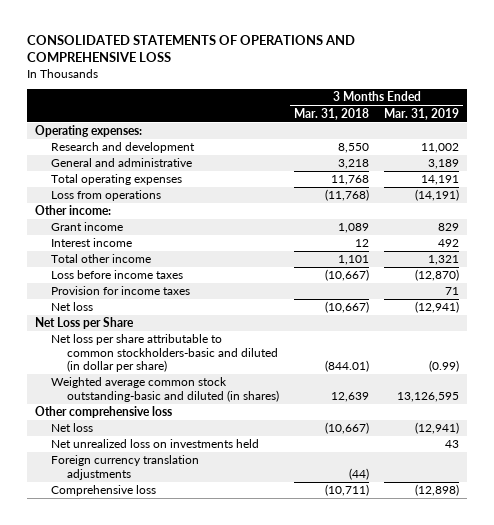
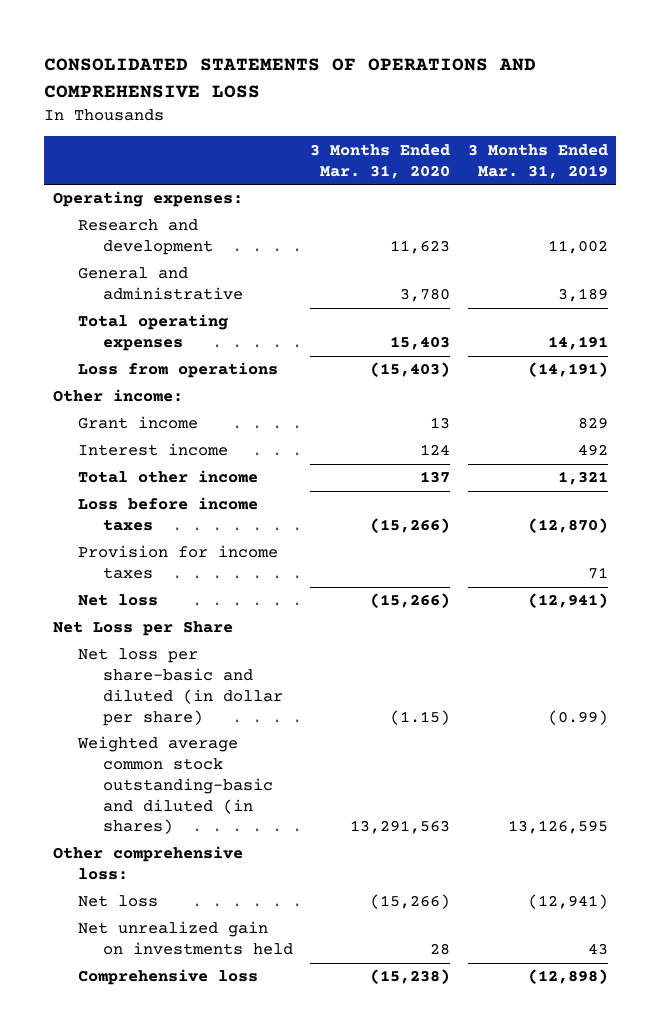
- | 3 Months Ended Mar. 31, 2018 | 3 Months Ended Mar. 31, 2019
+ | 3 Months Ended Mar. 31, 2020 | 3 Months Ended Mar. 31, 2019
- Net loss per share attributable to common stockholders-basic and diluted (in dollar per share) | (844.01) | (0.99)
+ Net loss per share-basic and diluted (in dollar per share) | (1.15) | (0.99)
- Other comprehensive loss
+ Other comprehensive loss:
- Net unrealized loss on investments held | | 43
- Foreign currency translation adjustments | (44) |
+ Net unrealized gain on investments held | 28 | 43

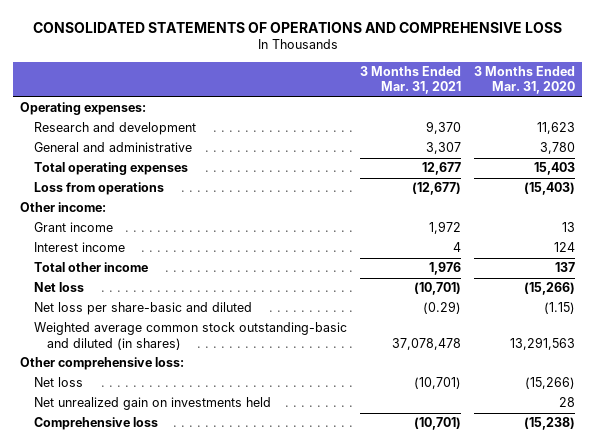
- | 3 Months Ended Mar. 31, 2020 | 3 Months Ended Mar. 31, 2019
+ | 3 Months Ended Mar. 31, 2021 | 3 Months Ended Mar. 31, 2020
- Loss before income taxes | (15,266) | (12,870)
- Provision for income taxes | | 71
- Net Loss per Share
- Net loss per share-basic and diluted (in dollar per share) | (1.15) | (0.99)
+ Net loss per share-basic and diluted | (0.29) | (1.15)

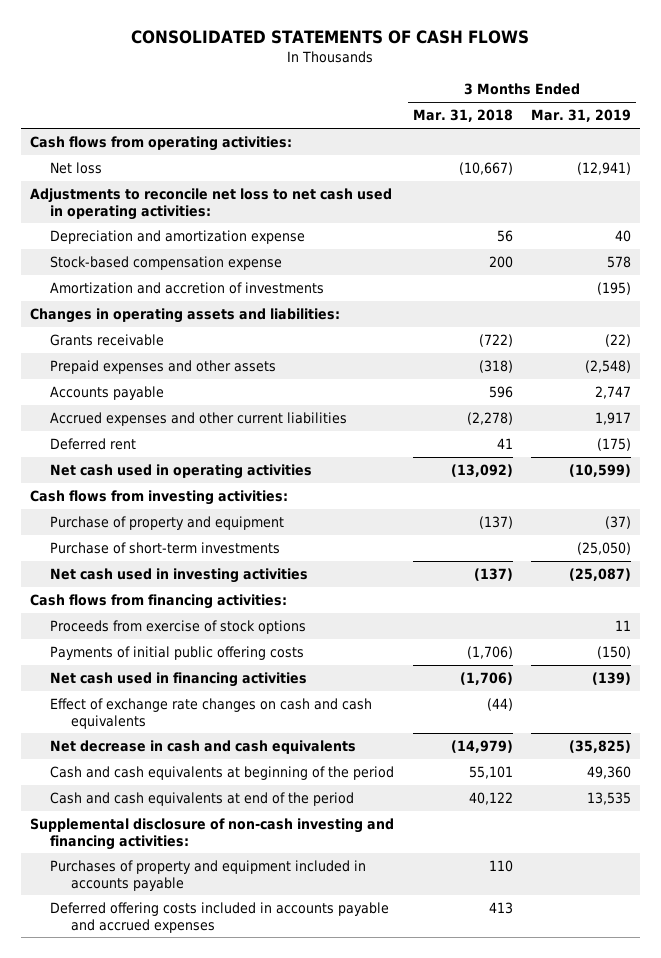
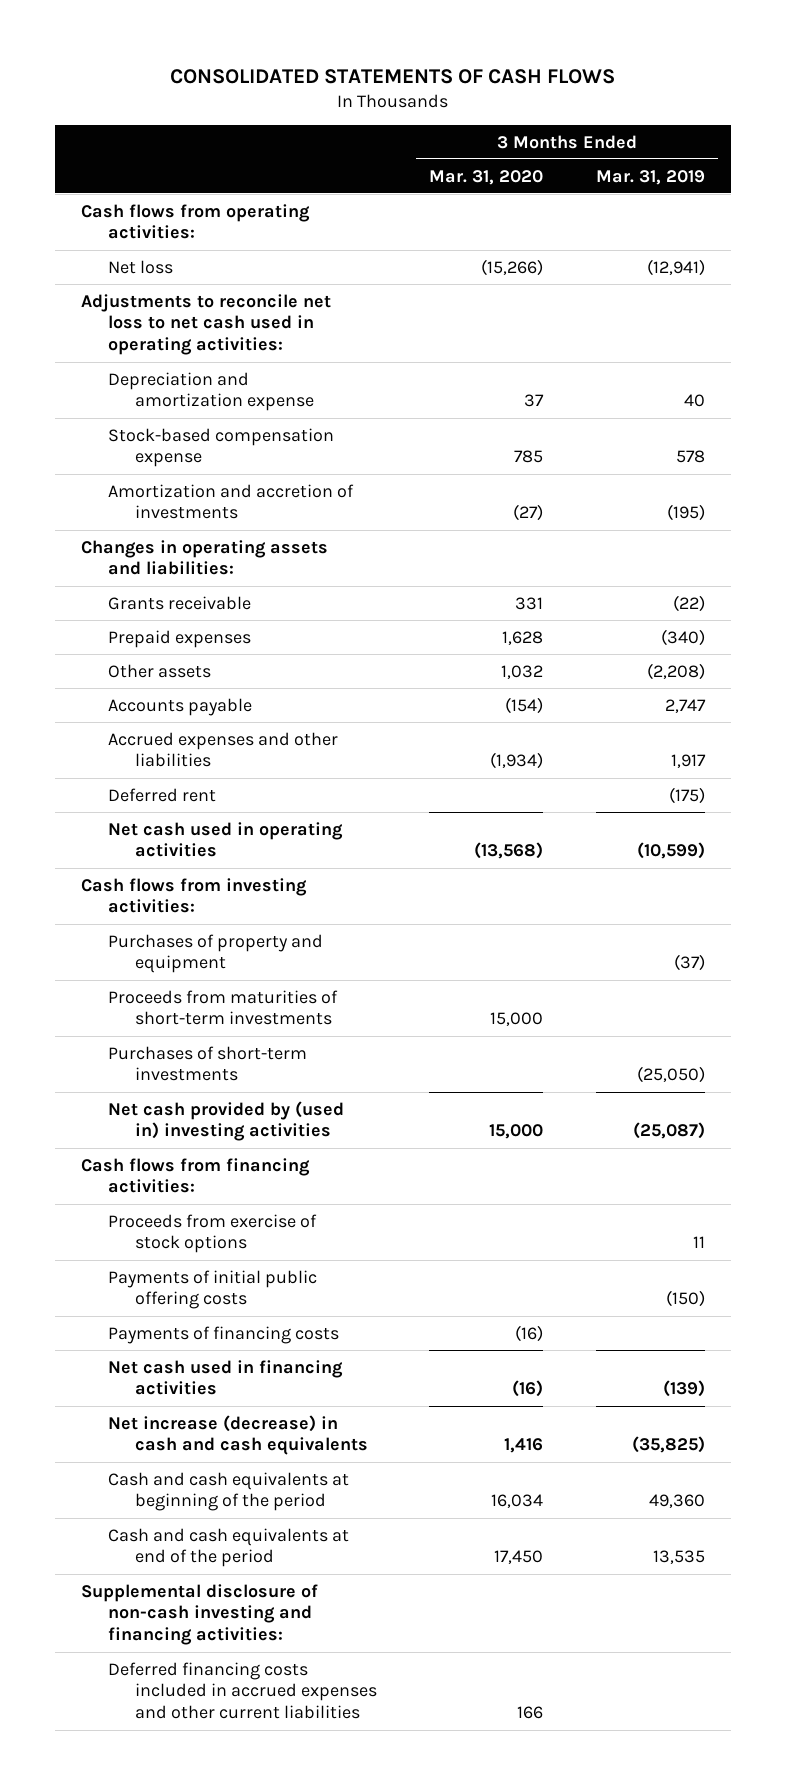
- | 3 Months Ended Mar. 31, 2018 | 3 Months Ended Mar. 31, 2019
+ | 3 Months Ended Mar. 31, 2020 | 3 Months Ended Mar. 31, 2019
- Prepaid expenses and other assets | (318) | (2,548)
+ Prepaid expenses | 1,628 | (340)
+ Other assets | 1,032 | (2,208)
- Accrued expenses and other current liabilities | (2,278) | 1,917
+ Accrued expenses and other liabilities | (1,934) | 1,917
- Purchase of property and equipment | (137) | (37)
- Purchase of short-term investments | | (25,050)
- Net cash used in investing activities | (137) | (25,087)
+ Purchases of property and equipment | | (37)
+ Proceeds from maturities of short-term investments | 15,000 |
+ Purchases of short-term investments | | (25,050)
+ Net cash provided by (used in) investing activities | 15,000 | (25,087)
+ Payments of financing costs | (16) |
- Effect of exchange rate changes on cash and cash equivalents | (44) |
- Net decrease in cash and cash equivalents | (14,979) | (35,825)
+ Net increase (decrease) in cash and cash equivalents | 1,416 | (35,825)
- Purchases of property and equipment included in accounts payable | 110 |
- Deferred offering costs included in accounts payable and accrued expenses | 413 |
+ Deferred financing costs included in accrued expenses and other current liabilities | 166 |

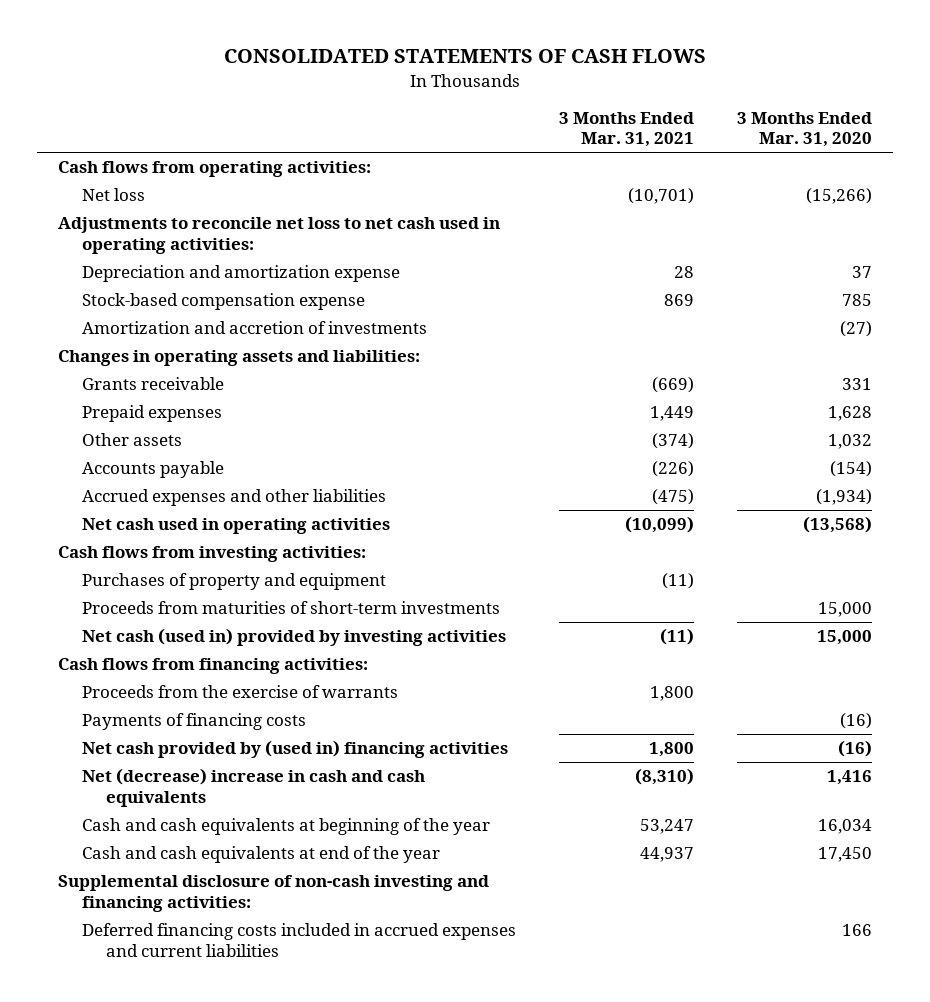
- | 3 Months Ended Mar. 31, 2020 | 3 Months Ended Mar. 31, 2019
+ | 3 Months Ended Mar. 31, 2021 | 3 Months Ended Mar. 31, 2020
- Deferred rent | | (175)
- Purchases of short-term investments | | (25,050)
- Net cash provided by (used in) investing activities | 15,000 | (25,087)
+ Net cash (used in) provided by investing activities | (11) | 15,000
- Proceeds from exercise of stock options | | 11
- Payments of initial public offering costs | | (150)
+ Proceeds from the exercise of warrants | 1,800 |
- Net cash used in financing activities | (16) | (139)
- Net increase (decrease) in cash and cash equivalents | 1,416 | (35,825)
- Cash and cash equivalents at beginning of the period | 16,034 | 49,360
- Cash and cash equivalents at end of the period | 17,450 | 13,535
+ Net cash provided by (used in) financing activities | 1,800 | (16)
+ Net (decrease) increase in cash and cash equivalents | (8,310) | 1,416
+ Cash and cash equivalents at beginning of the year | 53,247 | 16,034
+ Cash and cash equivalents at end of the year | 44,937 | 17,450
- Deferred financing costs included in accrued expenses and other current liabilities | 166 |
+ Deferred financing costs included in accrued expenses and current liabilities | | 166

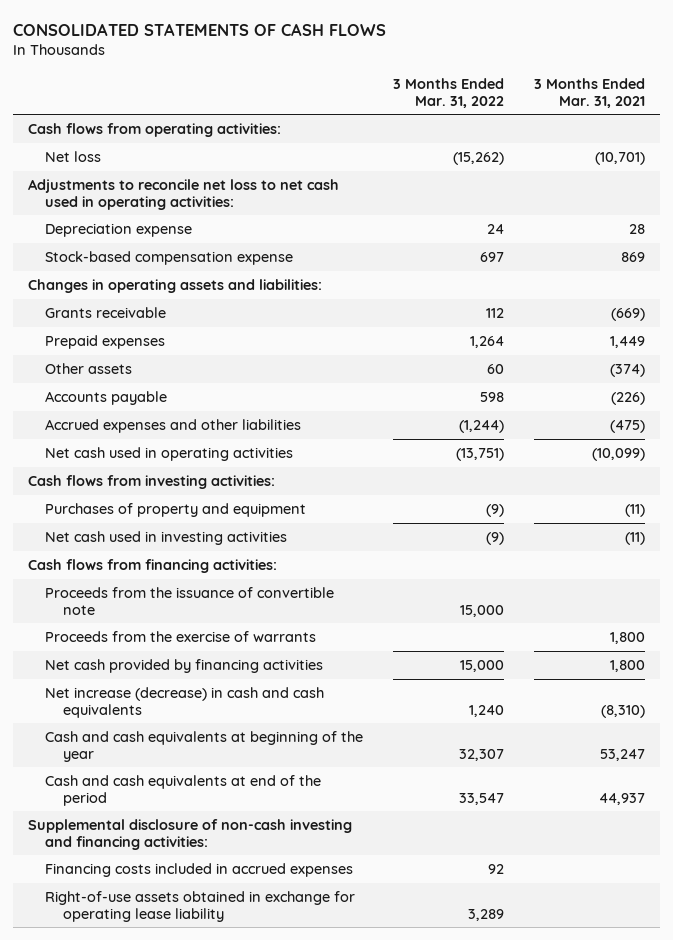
- | 3 Months Ended Mar. 31, 2021 | 3 Months Ended Mar. 31, 2020
+ | 3 Months Ended Mar. 31, 2022 | 3 Months Ended Mar. 31, 2021
- Depreciation and amortization expense | 28 | 37
+ Depreciation expense | 24 | 28
- Amortization and accretion of investments | | (27)
- Proceeds from maturities of short-term investments | | 15,000
- Net cash (used in) provided by investing activities | (11) | 15,000
+ Net cash used in investing activities | (9) | (11)
+ Proceeds from the issuance of convertible note | 15,000 |
- Payments of financing costs | | (16)
- Net cash provided by (used in) financing activities | 1,800 | (16)
- Net (decrease) increase in cash and cash equivalents | (8,310) | 1,416
+ Net cash provided by financing activities | 15,000 | 1,800
+ Net increase (decrease) in cash and cash equivalents | 1,240 | (8,310)
- Cash and cash equivalents at end of the year | 44,937 | 17,450
+ Cash and cash equivalents at end of the period | 33,547 | 44,937
- Deferred financing costs included in accrued expenses and current liabilities | | 166
+ Financing costs included in accrued expenses | 92 |
+ Right-of-use assets obtained in exchange for operating lease liability | 3,289 |

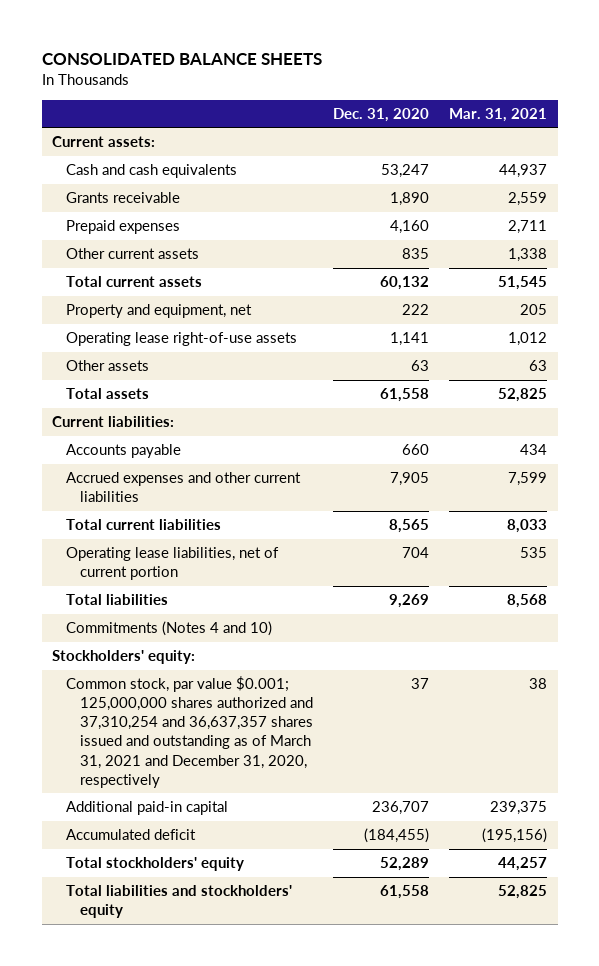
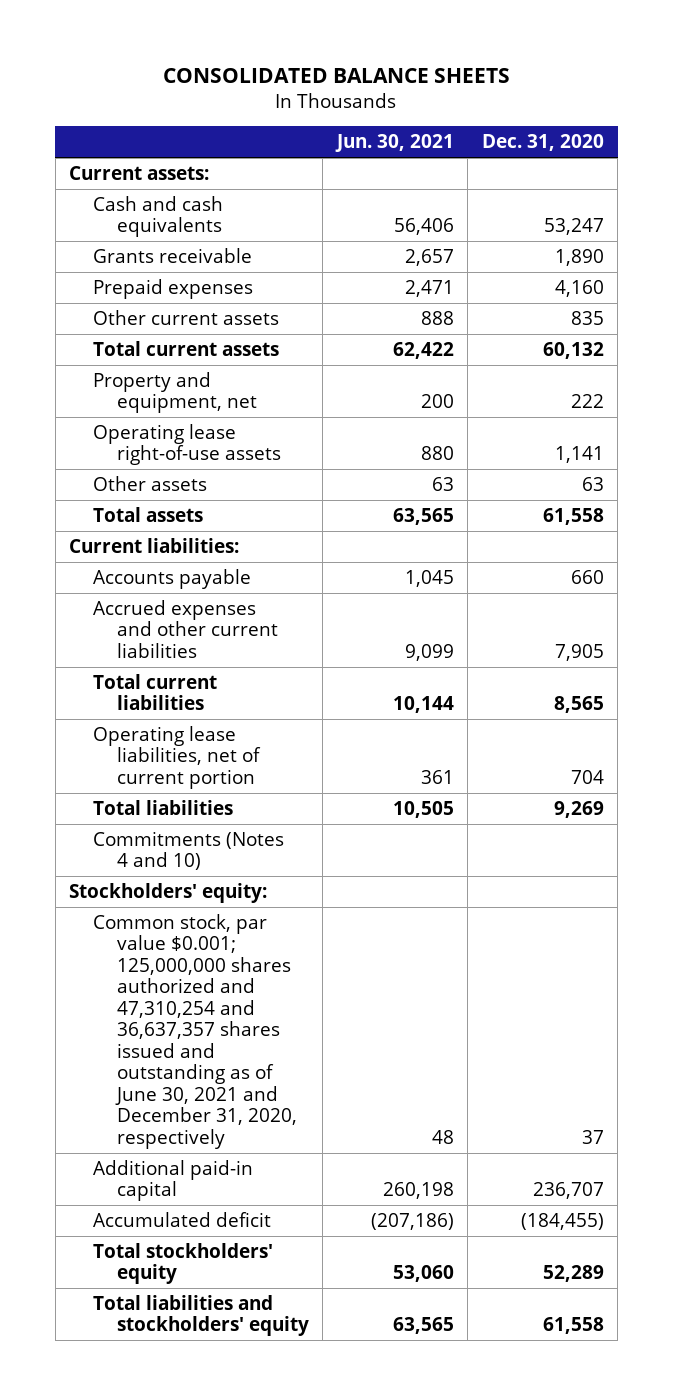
- | Dec. 31, 2020 | Mar. 31, 2021
+ | Jun. 30, 2021 | Dec. 31, 2020
- Common stock, par value $0.001; 125,000,000 shares authorized and 37,310,254 and 36,637,357 shares issued and outstanding as of March 31, 2021 and December 31, 2020, respectively | 37 | 38
+ Common stock, par value $0.001; 125,000,000 shares authorized and 47,310,254 and 36,637,357 shares issued and outstanding as of June 30, 2021 and December 31, 2020, respectively | 48 | 37

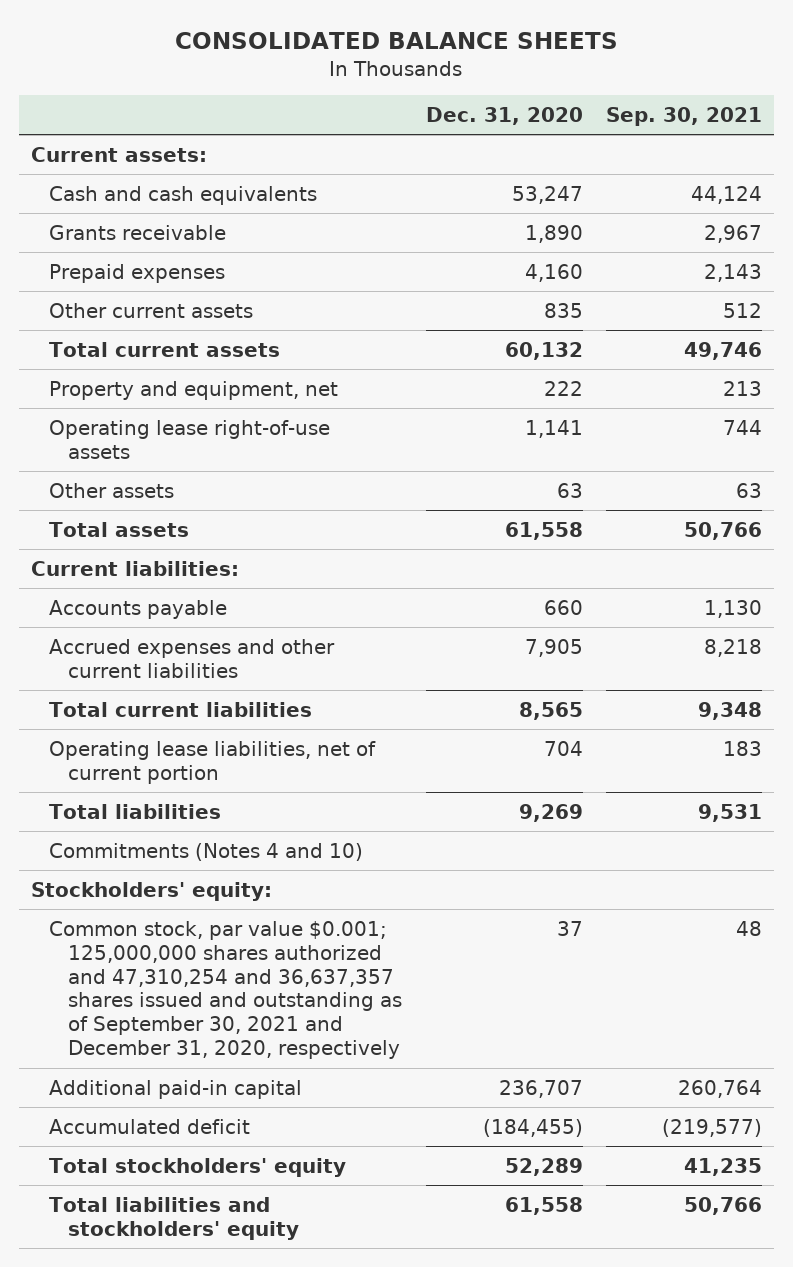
- | Jun. 30, 2021 | Dec. 31, 2020
+ | Dec. 31, 2020 | Sep. 30, 2021
- Common stock, par value $0.001; 125,000,000 shares authorized and 47,310,254 and 36,637,357 shares issued and outstanding as of June 30, 2021 and December 31, 2020, respectively | 48 | 37
+ Common stock, par value $0.001; 125,000,000 shares authorized and 47,310,254 and 36,637,357 shares issued and outstanding as of September 30, 2021 and December 31, 2020, respectively | 37 | 48

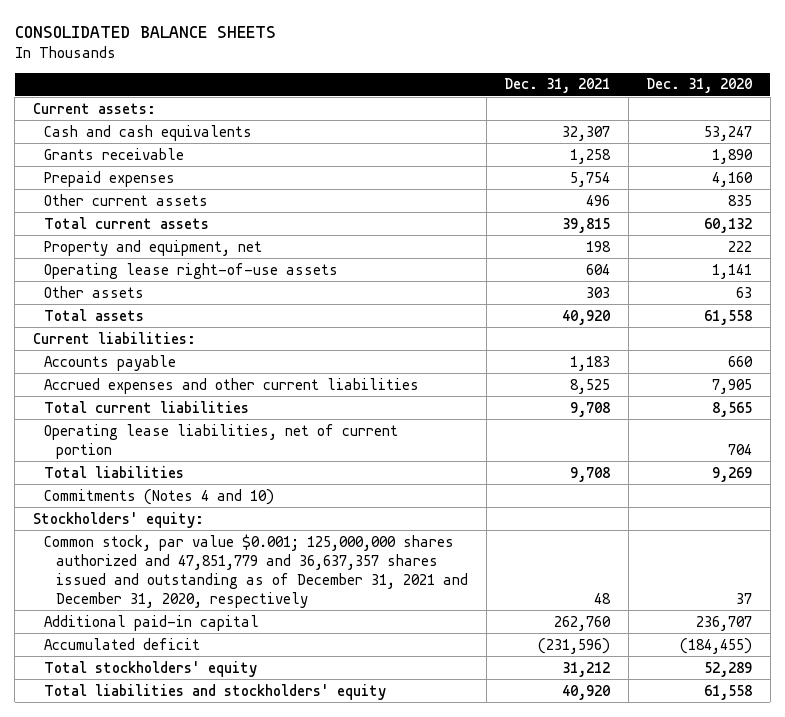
- | Dec. 31, 2020 | Sep. 30, 2021
+ | Dec. 31, 2021 | Dec. 31, 2020
- Common stock, par value $0.001; 125,000,000 shares authorized and 47,310,254 and 36,637,357 shares issued and outstanding as of September 30, 2021 and December 31, 2020, respectively | 37 | 48
+ Common stock, par value $0.001; 125,000,000 shares authorized and 47,851,779 and 36,637,357 shares issued and outstanding as of December 31, 2021 and December 31, 2020, respectively | 48 | 37

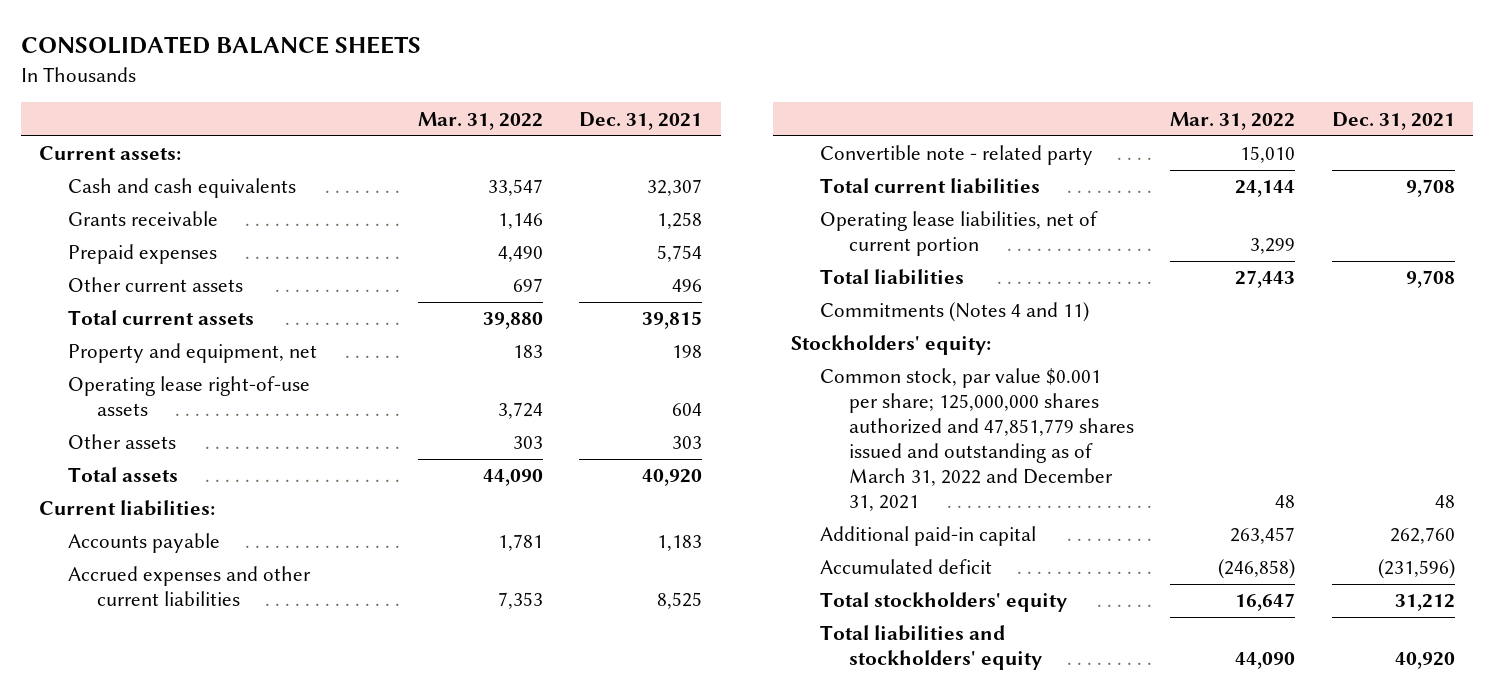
- | Dec. 31, 2021 | Dec. 31, 2020
+ | Mar. 31, 2022 | Dec. 31, 2021
+ Convertible note - related party | 15,010 |
- Commitments (Notes 4 and 10)
+ Commitments (Notes 4 and 11)
- Common stock, par value $0.001; 125,000,000 shares authorized and 47,851,779 and 36,637,357 shares issued and outstanding as of December 31, 2021 and December 31, 2020, respectively | 48 | 37
+ Common stock, par value $0.001 per share; 125,000,000 shares authorized and 47,851,779 shares issued and outstanding as of March 31, 2022 and December 31, 2021 | 48 | 48

